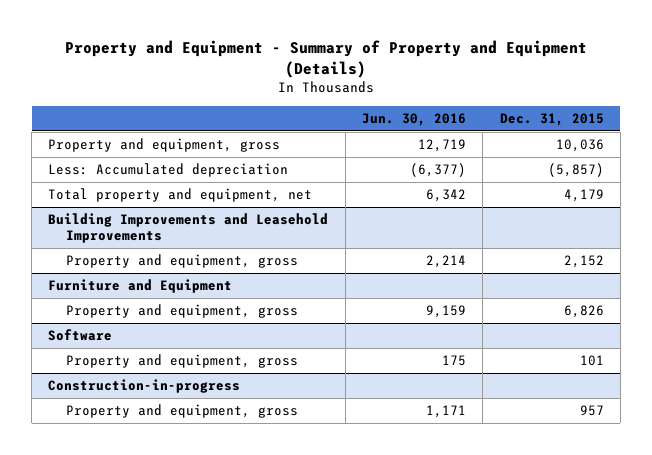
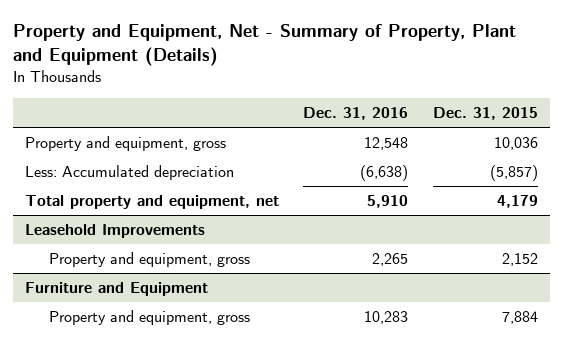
- Property and Equipment - Summary of Property and Equipment (Details)
+ Property and Equipment, Net - Summary of Property, Plant and Equipment (Details)
- | Jun. 30, 2016 | Dec. 31, 2015
+ | Dec. 31, 2016 | Dec. 31, 2015
- Building Improvements and Leasehold Improvements
+ Leasehold Improvements
@ Furniture and Equipment
- Property and equipment, gross | 9,159 | 6,826
- Software
- Property and equipment, gross | 175 | 101
- Construction-in-progress
- Property and equipment, gross | 1,171 | 957
@ Furniture and Equipment
+ Property and equipment, gross | 10,283 | 7,884

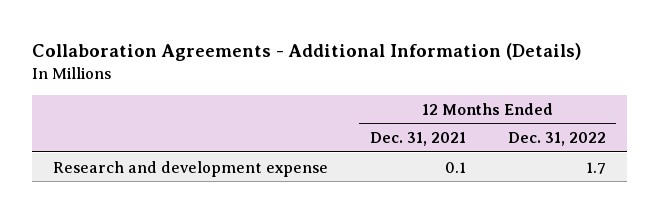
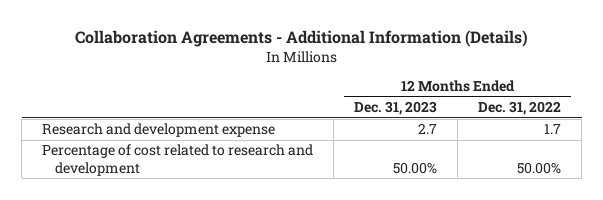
- | 12 Months Ended Dec. 31, 2021 | 12 Months Ended Dec. 31, 2022
+ | 12 Months Ended Dec. 31, 2023 | 12 Months Ended Dec. 31, 2022
+ Percentage of cost related to research and development | 50.00% | 50.00%

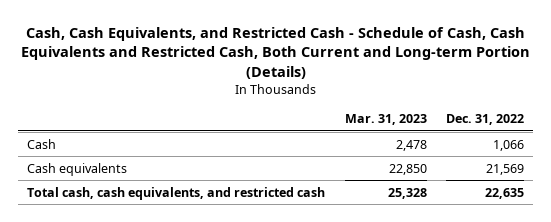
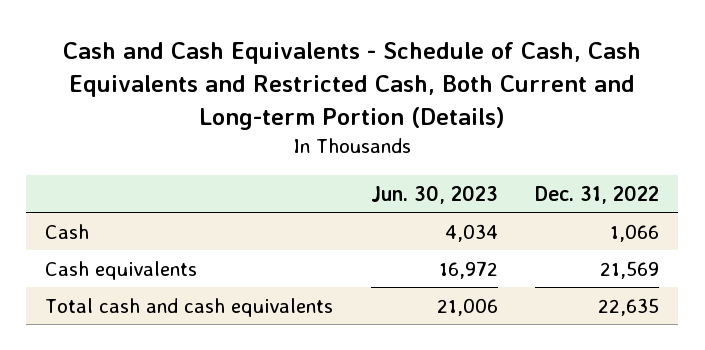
- Cash, Cash Equivalents, and Restricted Cash - Schedule of Cash, Cash Equivalents and Restricted Cash, Both Current and Long-term Portion (Details)
+ Cash and Cash Equivalents - Schedule of Cash, Cash Equivalents and Restricted Cash, Both Current and Long-term Portion (Details)
- | Mar. 31, 2023 | Dec. 31, 2022
+ | Jun. 30, 2023 | Dec. 31, 2022
- Total cash, cash equivalents, and restricted cash | 25,328 | 22,635
+ Total cash and cash equivalents | 21,006 | 22,635

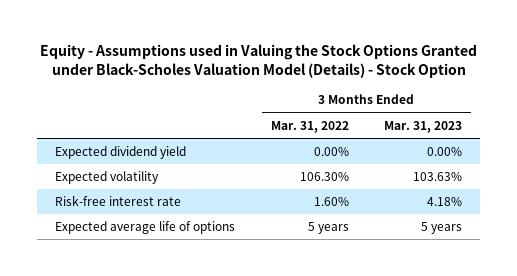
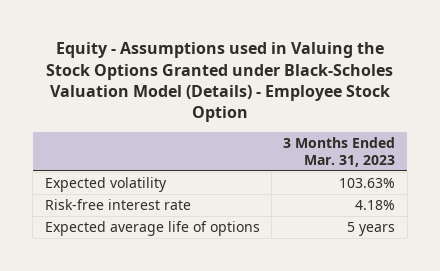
- Equity - Assumptions used in Valuing the Stock Options Granted under Black-Scholes Valuation Model (Details) - Stock Option
+ Equity - Assumptions used in Valuing the Stock Options Granted under Black-Scholes Valuation Model (Details) - Employee Stock Option
- | 3 Months Ended Mar. 31, 2022 | 3 Months Ended Mar. 31, 2023
+ | 3 Months Ended Mar. 31, 2023
- Expected dividend yield | 0.00% | 0.00%

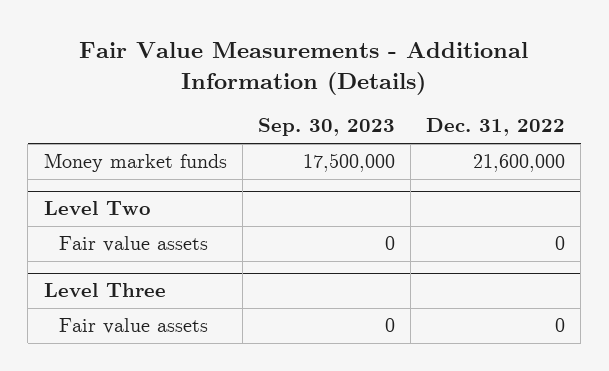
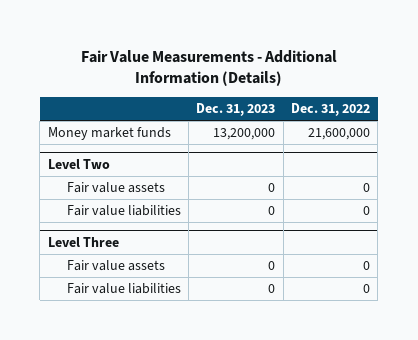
- | Sep. 30, 2023 | Dec. 31, 2022
+ | Dec. 31, 2023 | Dec. 31, 2022
@ Level Two
+ Fair value liabilities | 0 | 0
@ Level Three
+ Fair value liabilities | 0 | 0

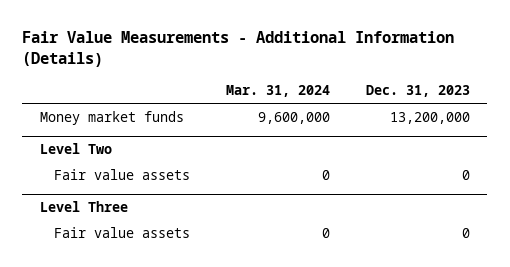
- | Dec. 31, 2023 | Dec. 31, 2022
+ | Mar. 31, 2024 | Dec. 31, 2023
@ Level Two
- Fair value liabilities | 0 | 0
@ Level Three
- Fair value liabilities | 0 | 0

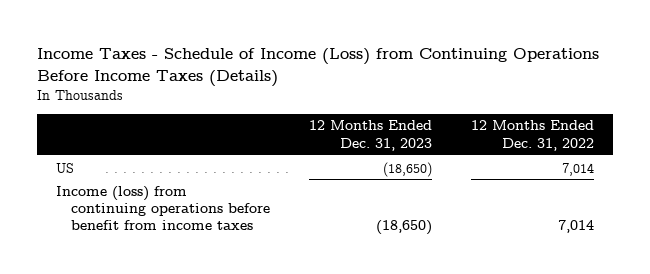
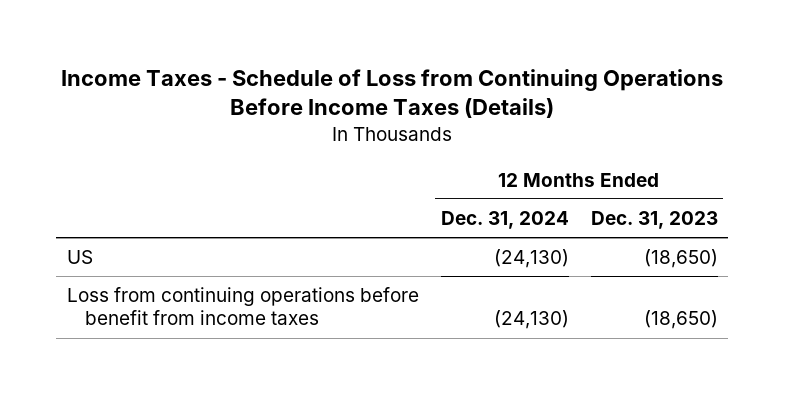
- Income Taxes - Schedule of Income (Loss) from Continuing Operations Before Income Taxes (Details)
+ Income Taxes - Schedule of Loss from Continuing Operations Before Income Taxes (Details)
- | 12 Months Ended Dec. 31, 2023 | 12 Months Ended Dec. 31, 2022
+ | 12 Months Ended Dec. 31, 2024 | 12 Months Ended Dec. 31, 2023
- Income (loss) from continuing operations before benefit from income taxes | (18,650) | 7,014
+ Loss from continuing operations before benefit from income taxes | (24,130) | (18,650)

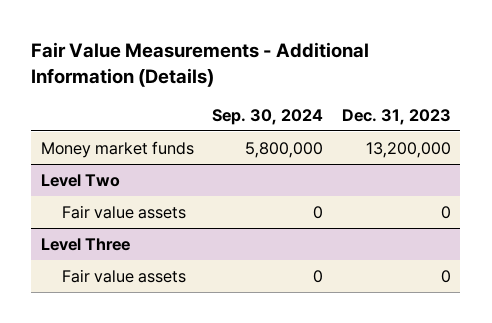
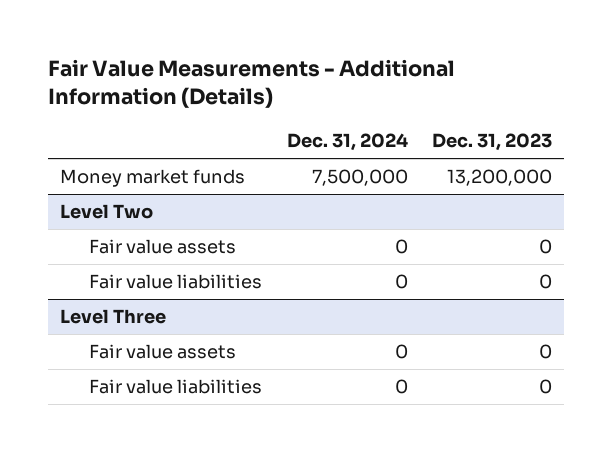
- | Sep. 30, 2024 | Dec. 31, 2023
+ | Dec. 31, 2024 | Dec. 31, 2023
@ Level Two
+ Fair value liabilities | 0 | 0
@ Level Three
+ Fair value liabilities | 0 | 0

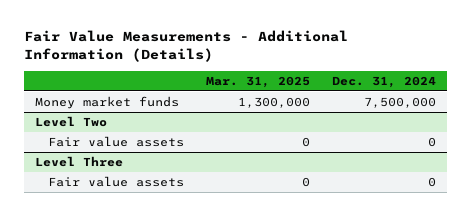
- | Dec. 31, 2024 | Dec. 31, 2023
+ | Mar. 31, 2025 | Dec. 31, 2024
@ Level Two
- Fair value liabilities | 0 | 0
@ Level Three
- Fair value liabilities | 0 | 0

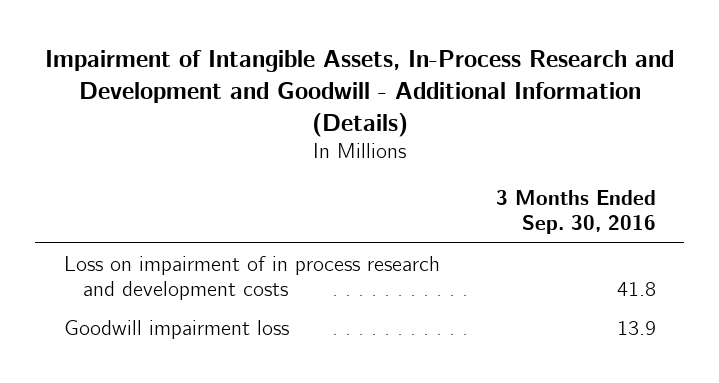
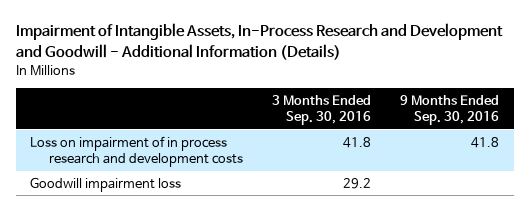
- | 3 Months Ended Sep. 30, 2016
+ | 3 Months Ended Sep. 30, 2016 | 9 Months Ended Sep. 30, 2016
- Goodwill impairment loss | 13.9
+ Goodwill impairment loss | 29.2 |

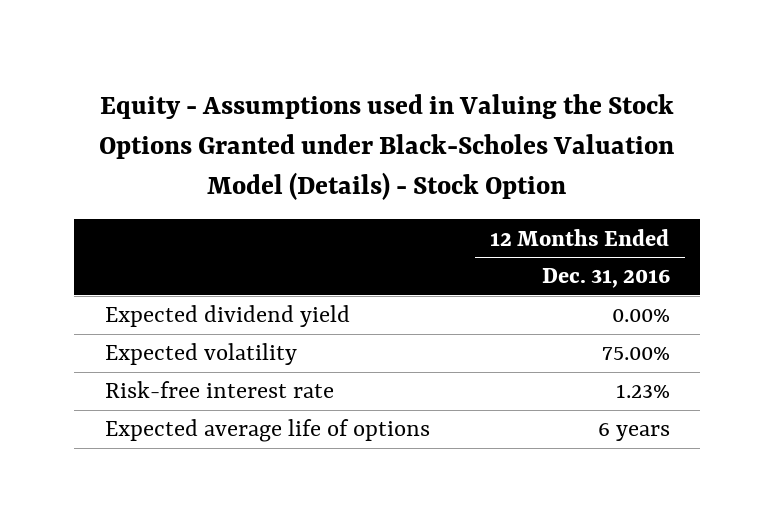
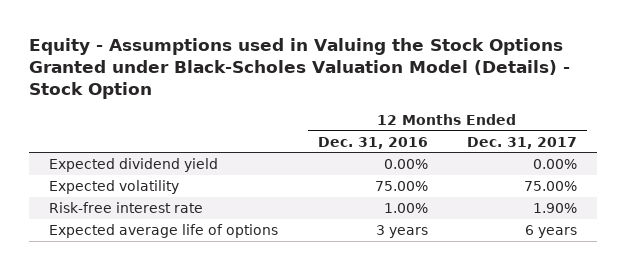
- | 12 Months Ended Dec. 31, 2016
+ | 12 Months Ended Dec. 31, 2016 | 12 Months Ended Dec. 31, 2017
- Risk-free interest rate | 1.23%
- Expected average life of options | 6 years
+ Risk-free interest rate | 1.00% | 1.90%
+ Expected average life of options | 3 years | 6 years

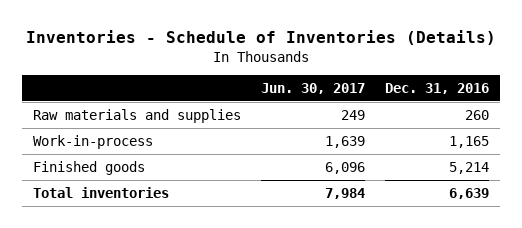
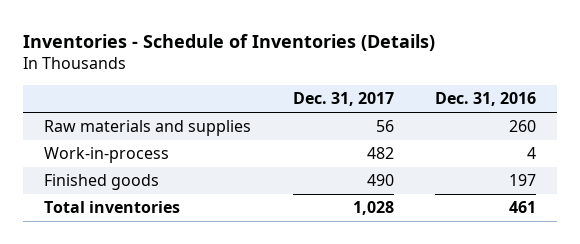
- | Jun. 30, 2017 | Dec. 31, 2016
+ | Dec. 31, 2017 | Dec. 31, 2016
- Work-in-process | 1,639 | 1,165
- Finished goods | 6,096 | 5,214
- Total inventories | 7,984 | 6,639
+ Work-in-process | 482 | 4
+ Finished goods | 490 | 197
+ Total inventories | 1,028 | 461

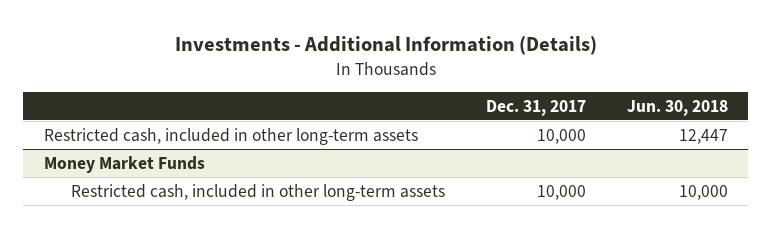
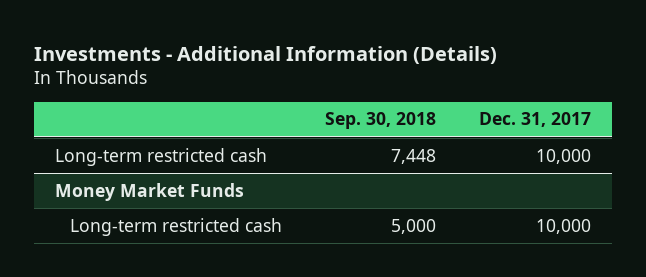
- | Dec. 31, 2017 | Jun. 30, 2018
+ | Sep. 30, 2018 | Dec. 31, 2017
- Restricted cash, included in other long-term assets | 10,000 | 12,447
+ Long-term restricted cash | 7,448 | 10,000
@ Money Market Funds
- Restricted cash, included in other long-term assets | 10,000 | 10,000
+ Long-term restricted cash | 5,000 | 10,000

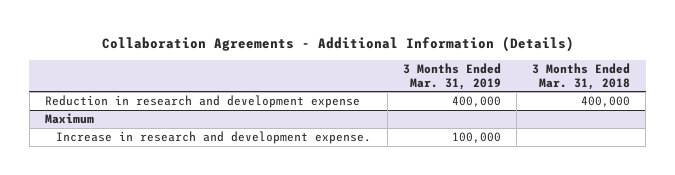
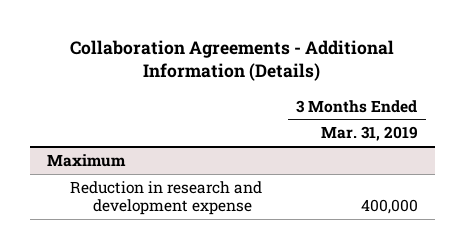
- | 3 Months Ended Mar. 31, 2019 | 3 Months Ended Mar. 31, 2018
+ | 3 Months Ended Mar. 31, 2019
- Reduction in research and development expense | 400,000 | 400,000
@ Maximum
- Increase in research and development expense. | 100,000 |
+ Reduction in research and development expense | 400,000

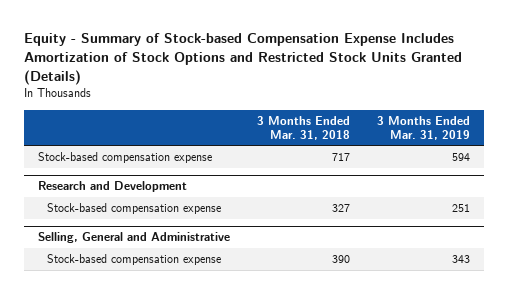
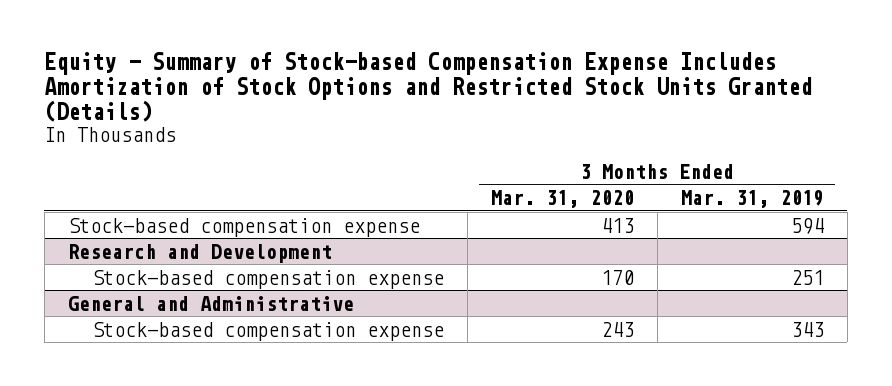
- | 3 Months Ended Mar. 31, 2018 | 3 Months Ended Mar. 31, 2019
+ | 3 Months Ended Mar. 31, 2020 | 3 Months Ended Mar. 31, 2019
- Selling, General and Administrative
+ General and Administrative

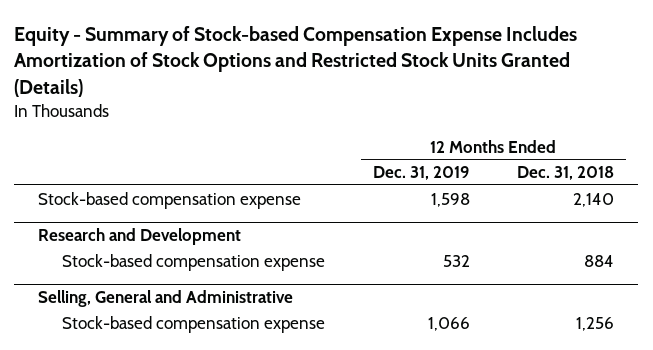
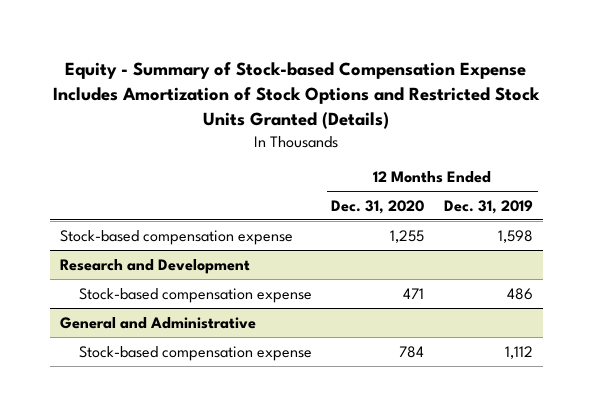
- | 12 Months Ended Dec. 31, 2019 | 12 Months Ended Dec. 31, 2018
+ | 12 Months Ended Dec. 31, 2020 | 12 Months Ended Dec. 31, 2019
@ Research and Development
- Stock-based compensation expense | 532 | 884
- Selling, General and Administrative
- Stock-based compensation expense | 1,066 | 1,256
@ Research and Development
+ Stock-based compensation expense | 471 | 486
+ General and Administrative
+ Stock-based compensation expense | 784 | 1,112

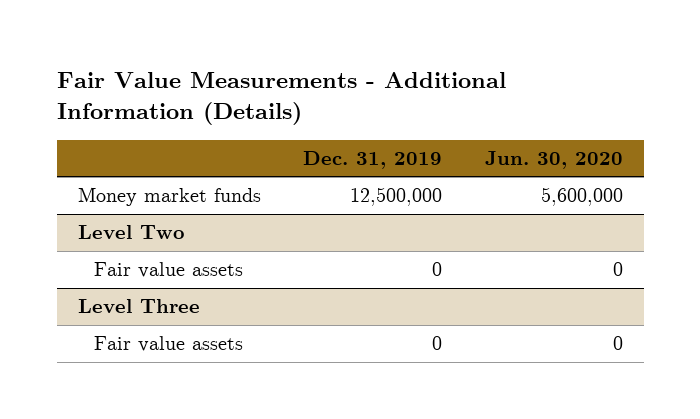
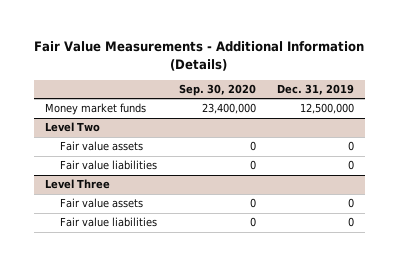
- | Dec. 31, 2019 | Jun. 30, 2020
+ | Sep. 30, 2020 | Dec. 31, 2019
@ Level Two
+ Fair value liabilities | 0 | 0
@ Level Three
+ Fair value liabilities | 0 | 0

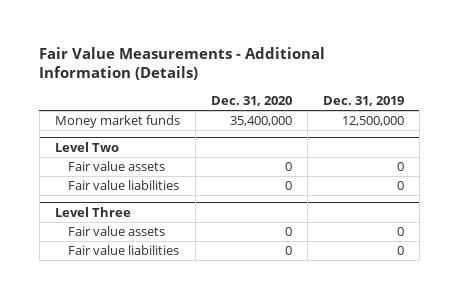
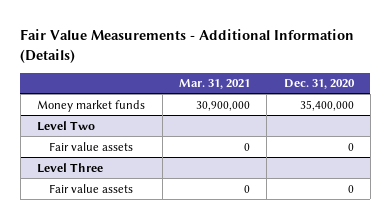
- | Dec. 31, 2020 | Dec. 31, 2019
+ | Mar. 31, 2021 | Dec. 31, 2020
@ Level Two
- Fair value liabilities | 0 | 0
@ Level Three
- Fair value liabilities | 0 | 0

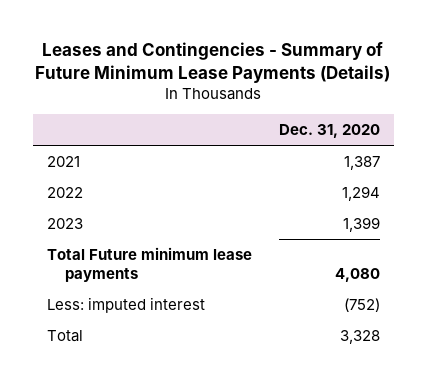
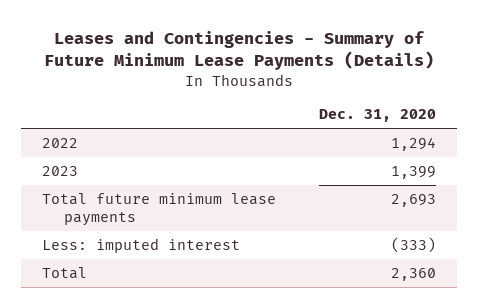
- 2021 | 1,387
- Total Future minimum lease payments | 4,080
- Less: imputed interest | (752)
- Total | 3,328
+ Total future minimum lease payments | 2,693
+ Less: imputed interest | (333)
+ Total | 2,360

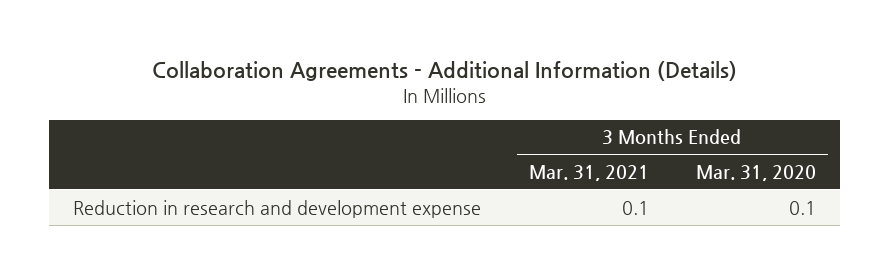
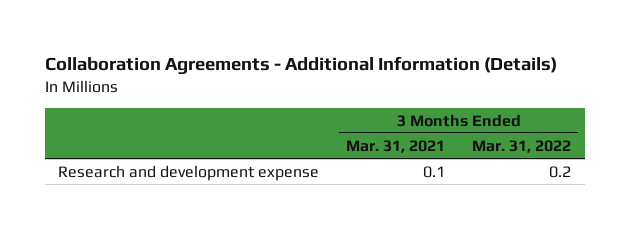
- | 3 Months Ended Mar. 31, 2021 | 3 Months Ended Mar. 31, 2020
+ | 3 Months Ended Mar. 31, 2021 | 3 Months Ended Mar. 31, 2022
- Reduction in research and development expense | 0.1 | 0.1
+ Research and development expense | 0.1 | 0.2

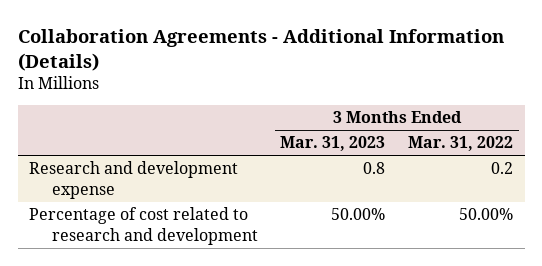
- | 3 Months Ended Mar. 31, 2021 | 3 Months Ended Mar. 31, 2022
+ | 3 Months Ended Mar. 31, 2023 | 3 Months Ended Mar. 31, 2022
+ Percentage of cost related to research and development | 50.00% | 50.00%

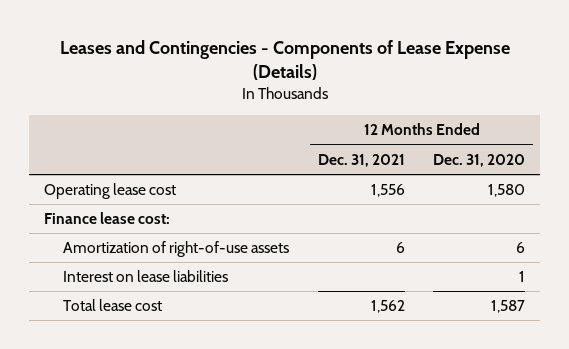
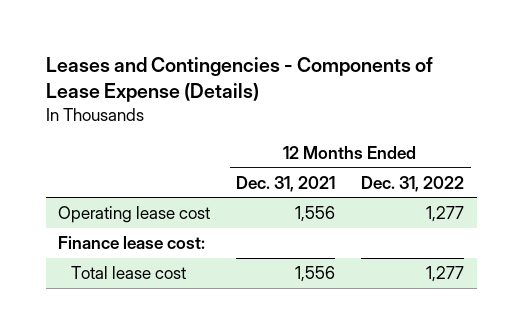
- | 12 Months Ended Dec. 31, 2021 | 12 Months Ended Dec. 31, 2020
+ | 12 Months Ended Dec. 31, 2021 | 12 Months Ended Dec. 31, 2022
- Amortization of right-of-use assets | 6 | 6
- Interest on lease liabilities | | 1
- Total lease cost | 1,562 | 1,587
+ Total lease cost | 1,556 | 1,277

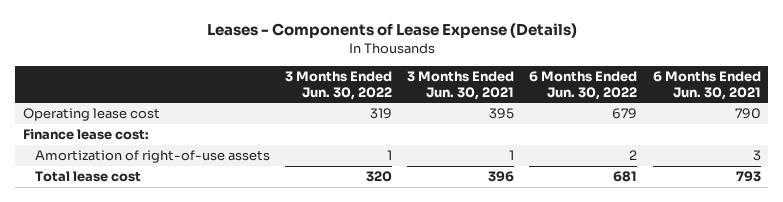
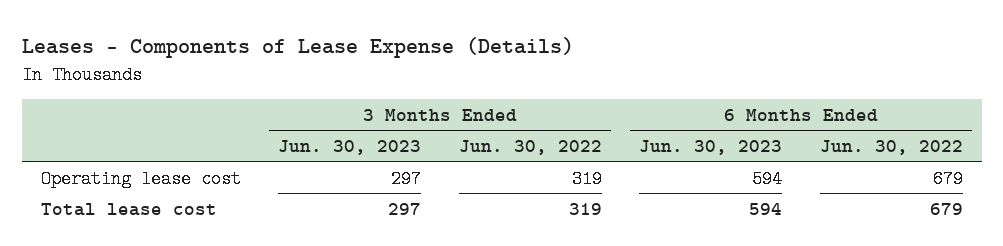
- | 3 Months Ended Jun. 30, 2022 | 3 Months Ended Jun. 30, 2021 | 6 Months Ended Jun. 30, 2022 | 6 Months Ended Jun. 30, 2021
+ | 3 Months Ended Jun. 30, 2023 | 3 Months Ended Jun. 30, 2022 | 6 Months Ended Jun. 30, 2023 | 6 Months Ended Jun. 30, 2022
- Finance lease cost:
- Amortization of right-of-use assets | 1 | 1 | 2 | 3
- Total lease cost | 320 | 396 | 681 | 793
+ Total lease cost | 297 | 319 | 594 | 679

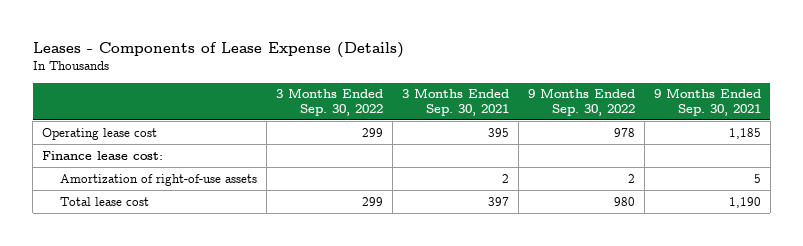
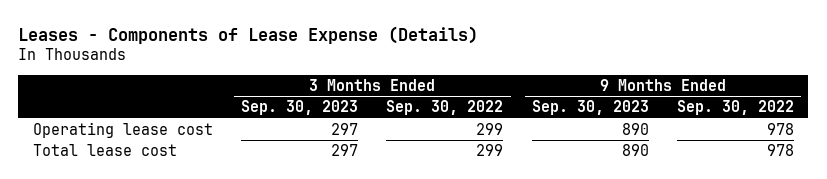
- | 3 Months Ended Sep. 30, 2022 | 3 Months Ended Sep. 30, 2021 | 9 Months Ended Sep. 30, 2022 | 9 Months Ended Sep. 30, 2021
+ | 3 Months Ended Sep. 30, 2023 | 3 Months Ended Sep. 30, 2022 | 9 Months Ended Sep. 30, 2023 | 9 Months Ended Sep. 30, 2022
- Finance lease cost:
- Amortization of right-of-use assets | | 2 | 2 | 5
- Total lease cost | 299 | 397 | 980 | 1,190
+ Total lease cost | 297 | 299 | 890 | 978

